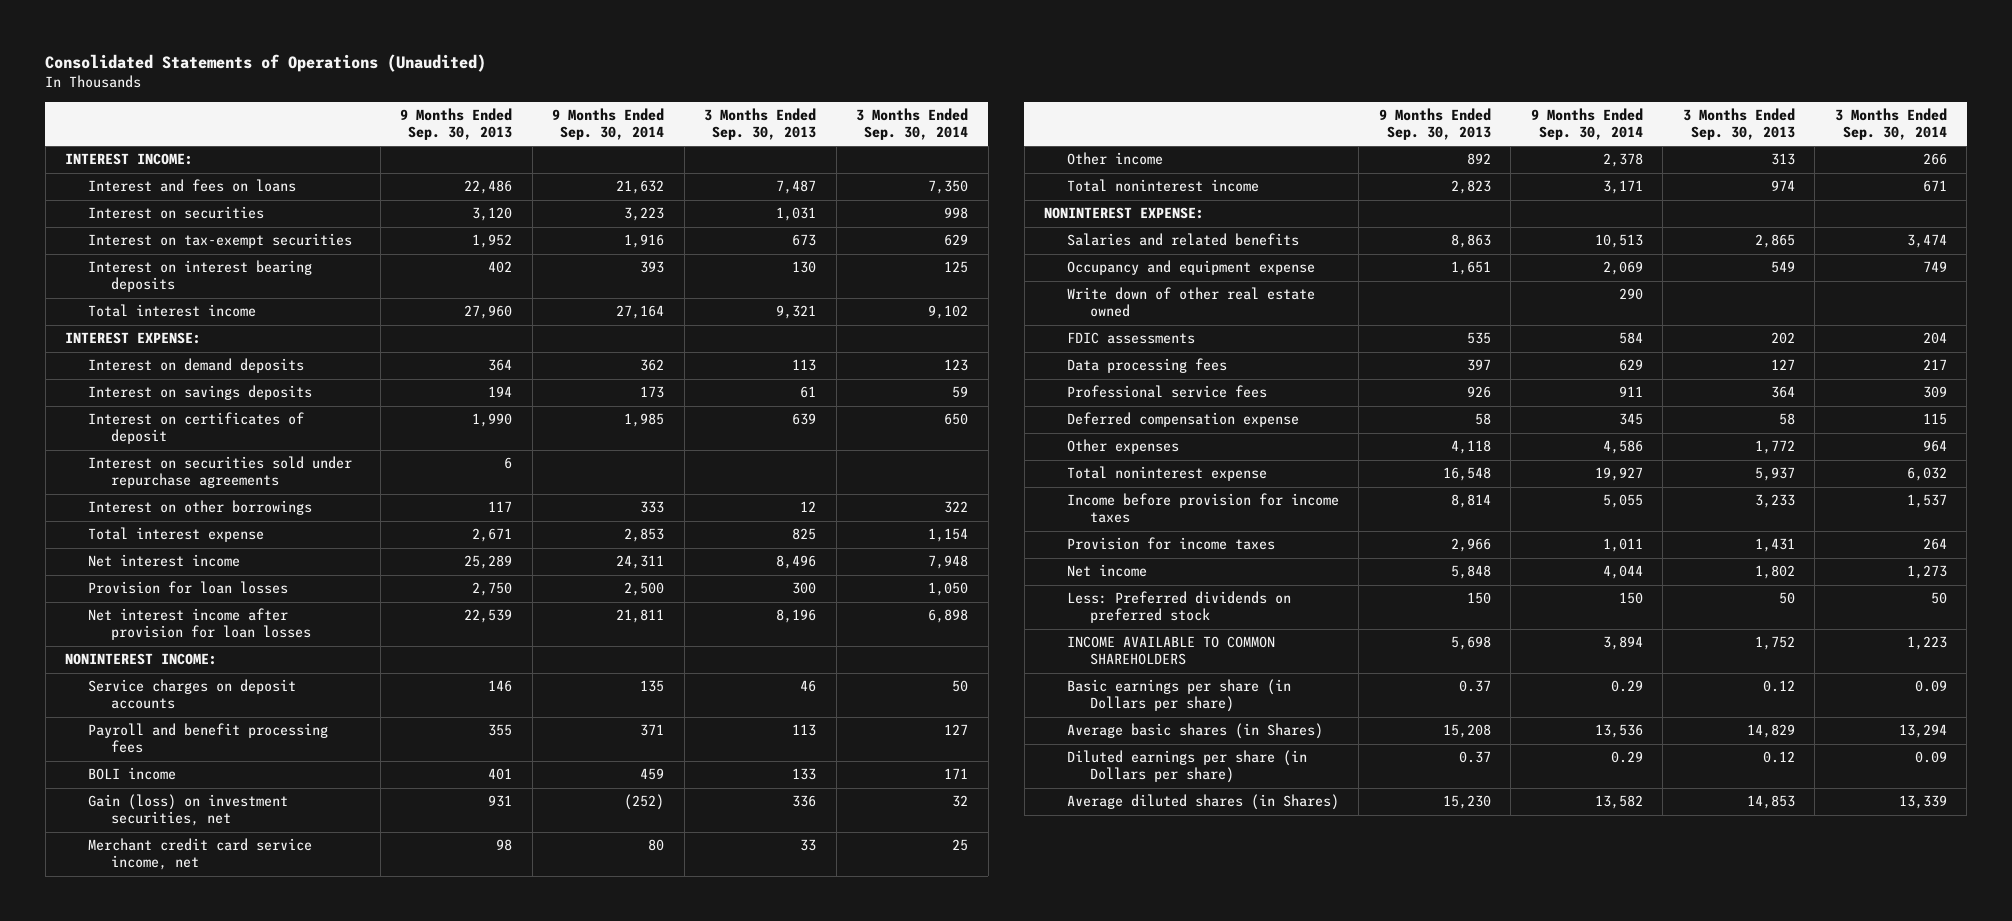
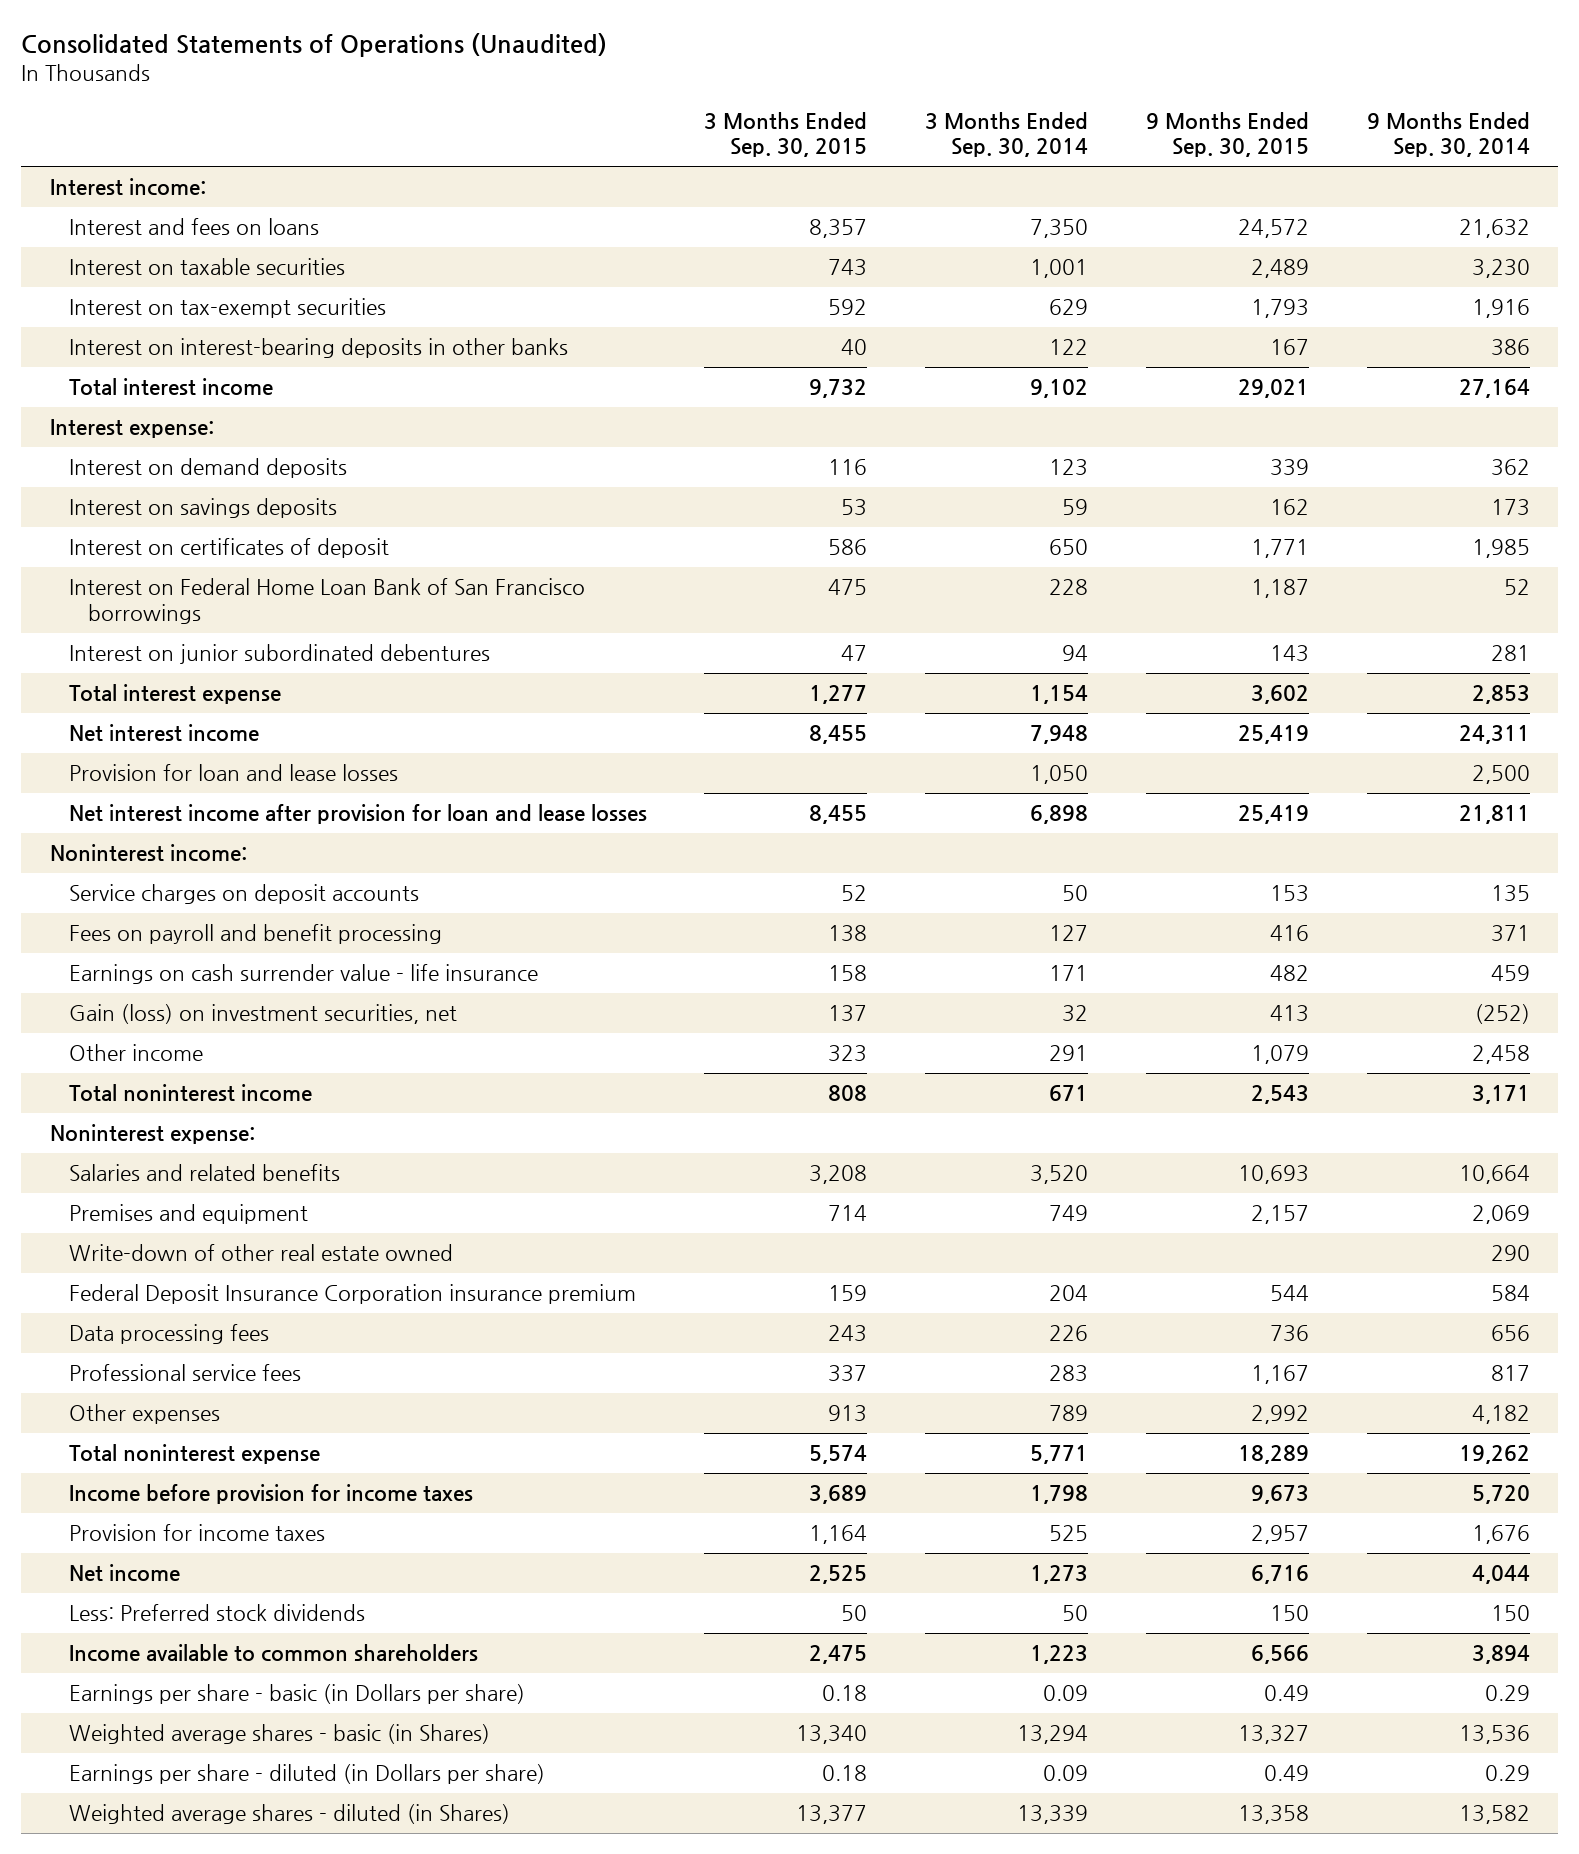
- | 9 Months Ended Sep. 30, 2013 | 9 Months Ended Sep. 30, 2014 | 3 Months Ended Sep. 30, 2013 | 3 Months Ended Sep. 30, 2014
+ | 3 Months Ended Sep. 30, 2015 | 3 Months Ended Sep. 30, 2014 | 9 Months Ended Sep. 30, 2015 | 9 Months Ended Sep. 30, 2014
- INTEREST INCOME:
+ Interest income:
- Interest on securities | 3,120 | 3,223 | 1,031 | 998
+ Interest on taxable securities | 743 | 1,001 | 2,489 | 3,230
- Interest on interest bearing deposits | 402 | 393 | 130 | 125
+ Interest on interest-bearing deposits in other banks | 40 | 122 | 167 | 386
- INTEREST EXPENSE:
+ Interest expense:
- Interest on securities sold under repurchase agreements | 6 | | |
- Interest on other borrowings | 117 | 333 | 12 | 322
+ Interest on Federal Home Loan Bank of San Francisco borrowings | 475 | 228 | 1,187 | 52
+ Interest on junior subordinated debentures | 47 | 94 | 143 | 281
- Provision for loan losses | 2,750 | 2,500 | 300 | 1,050
- Net interest income after provision for loan losses | 22,539 | 21,811 | 8,196 | 6,898
- NONINTEREST INCOME:
+ Provision for loan and lease losses | | 1,050 | | 2,500
+ Net interest income after provision for loan and lease losses | 8,455 | 6,898 | 25,419 | 21,811
+ Noninterest income:
- Payroll and benefit processing fees | 355 | 371 | 113 | 127
- BOLI income | 401 | 459 | 133 | 171
+ Fees on payroll and benefit processing | 138 | 127 | 416 | 371
+ Earnings on cash surrender value - life insurance | 158 | 171 | 482 | 459
- Merchant credit card service income, net | 98 | 80 | 33 | 25
- Other income | 892 | 2,378 | 313 | 266
+ Other income | 323 | 291 | 1,079 | 2,458
- NONINTEREST EXPENSE:
- Salaries and related benefits | 8,863 | 10,513 | 2,865 | 3,474
- Occupancy and equipment expense | 1,651 | 2,069 | 549 | 749
- Write down of other real estate owned | | 290 | |
- FDIC assessments | 535 | 584 | 202 | 204
- Data processing fees | 397 | 629 | 127 | 217
- Professional service fees | 926 | 911 | 364 | 309
- Deferred compensation expense | 58 | 345 | 58 | 115
- Other expenses | 4,118 | 4,586 | 1,772 | 964
- Total noninterest expense | 16,548 | 19,927 | 5,937 | 6,032
- Income before provision for income taxes | 8,814 | 5,055 | 3,233 | 1,537
- Provision for income taxes | 2,966 | 1,011 | 1,431 | 264
+ Noninterest expense:
+ Salaries and related benefits | 3,208 | 3,520 | 10,693 | 10,664
+ Premises and equipment | 714 | 749 | 2,157 | 2,069
+ Write-down of other real estate owned | | | | 290
+ Federal Deposit Insurance Corporation insurance premium | 159 | 204 | 544 | 584
+ Data processing fees | 243 | 226 | 736 | 656
+ Professional service fees | 337 | 283 | 1,167 | 817
+ Other expenses | 913 | 789 | 2,992 | 4,182
+ Total noninterest expense | 5,574 | 5,771 | 18,289 | 19,262
+ Income before provision for income taxes | 3,689 | 1,798 | 9,673 | 5,720
+ Provision for income taxes | 1,164 | 525 | 2,957 | 1,676
- Less: Preferred dividends on preferred stock | 150 | 150 | 50 | 50
- INCOME AVAILABLE TO COMMON SHAREHOLDERS | 5,698 | 3,894 | 1,752 | 1,223
- Basic earnings per share (in Dollars per share) | 0.37 | 0.29 | 0.12 | 0.09
- Average basic shares (in Shares) | 15,208 | 13,536 | 14,829 | 13,294
- Diluted earnings per share (in Dollars per share) | 0.37 | 0.29 | 0.12 | 0.09
- Average diluted shares (in Shares) | 15,230 | 13,582 | 14,853 | 13,339
+ Less: Preferred stock dividends | 50 | 50 | 150 | 150
+ Income available to common shareholders | 2,475 | 1,223 | 6,566 | 3,894
+ Earnings per share - basic (in Dollars per share) | 0.18 | 0.09 | 0.49 | 0.29
+ Weighted average shares - basic (in Shares) | 13,340 | 13,294 | 13,327 | 13,536
+ Earnings per share - diluted (in Dollars per share) | 0.18 | 0.09 | 0.49 | 0.29
+ Weighted average shares - diluted (in Shares) | 13,377 | 13,339 | 13,358 | 13,582

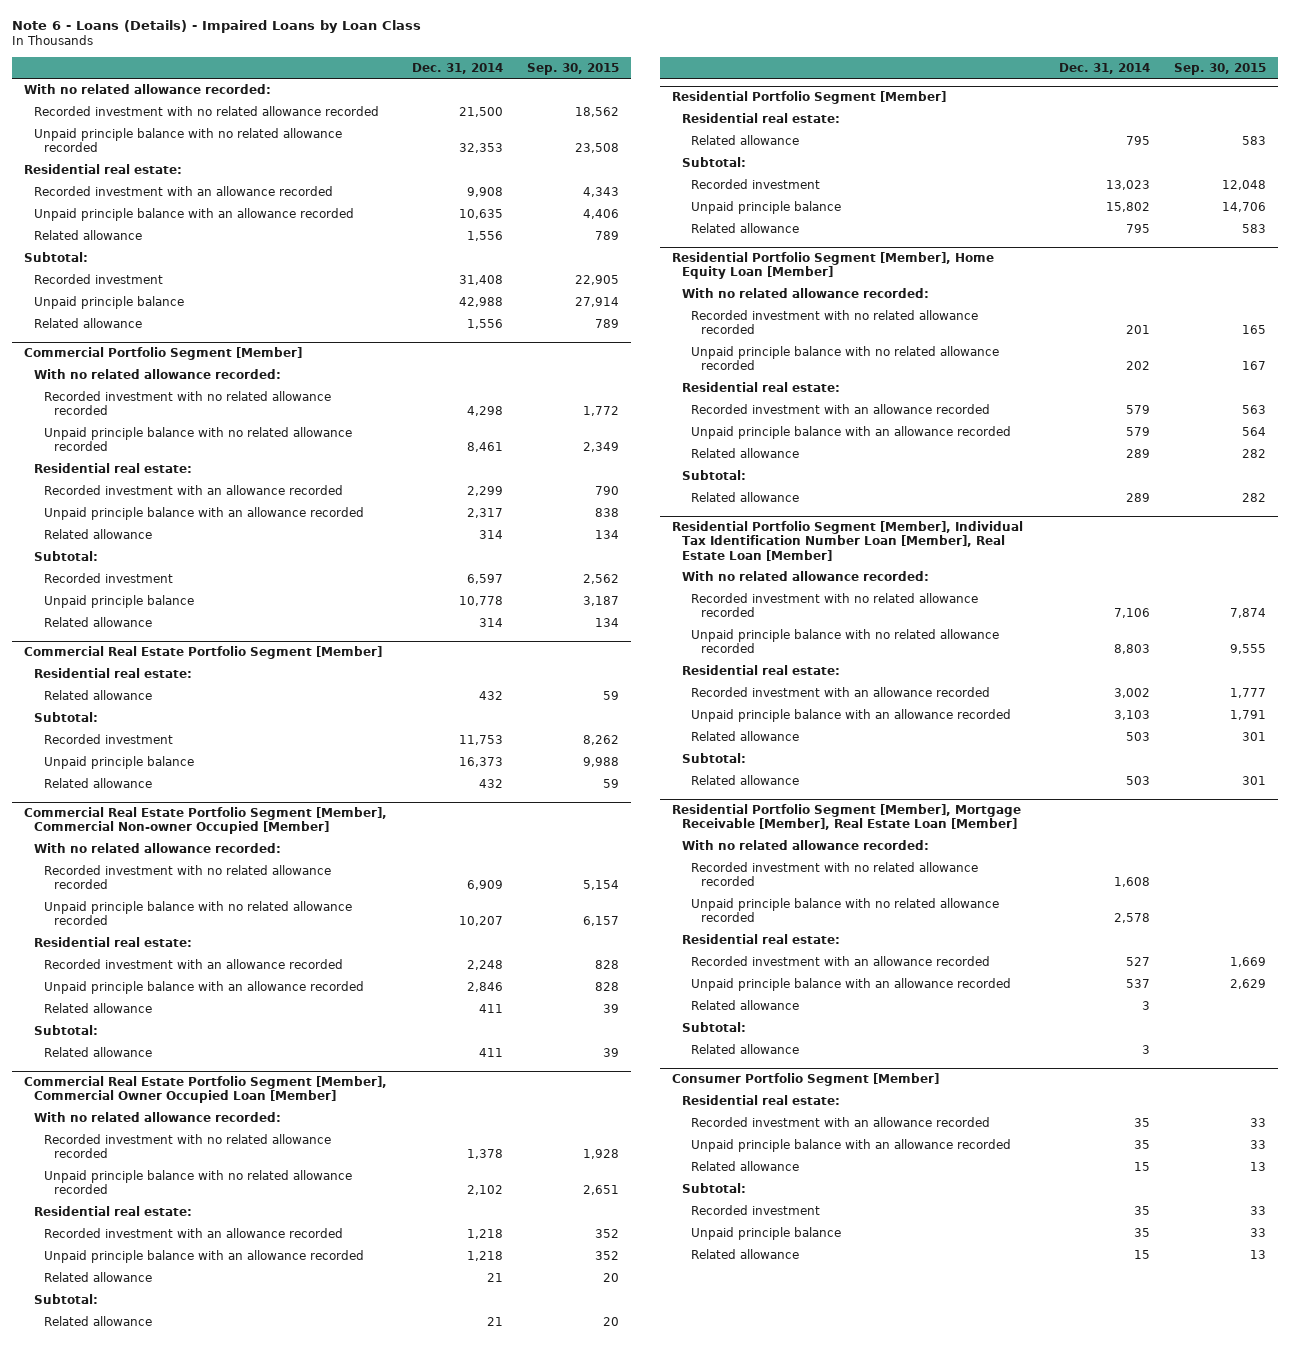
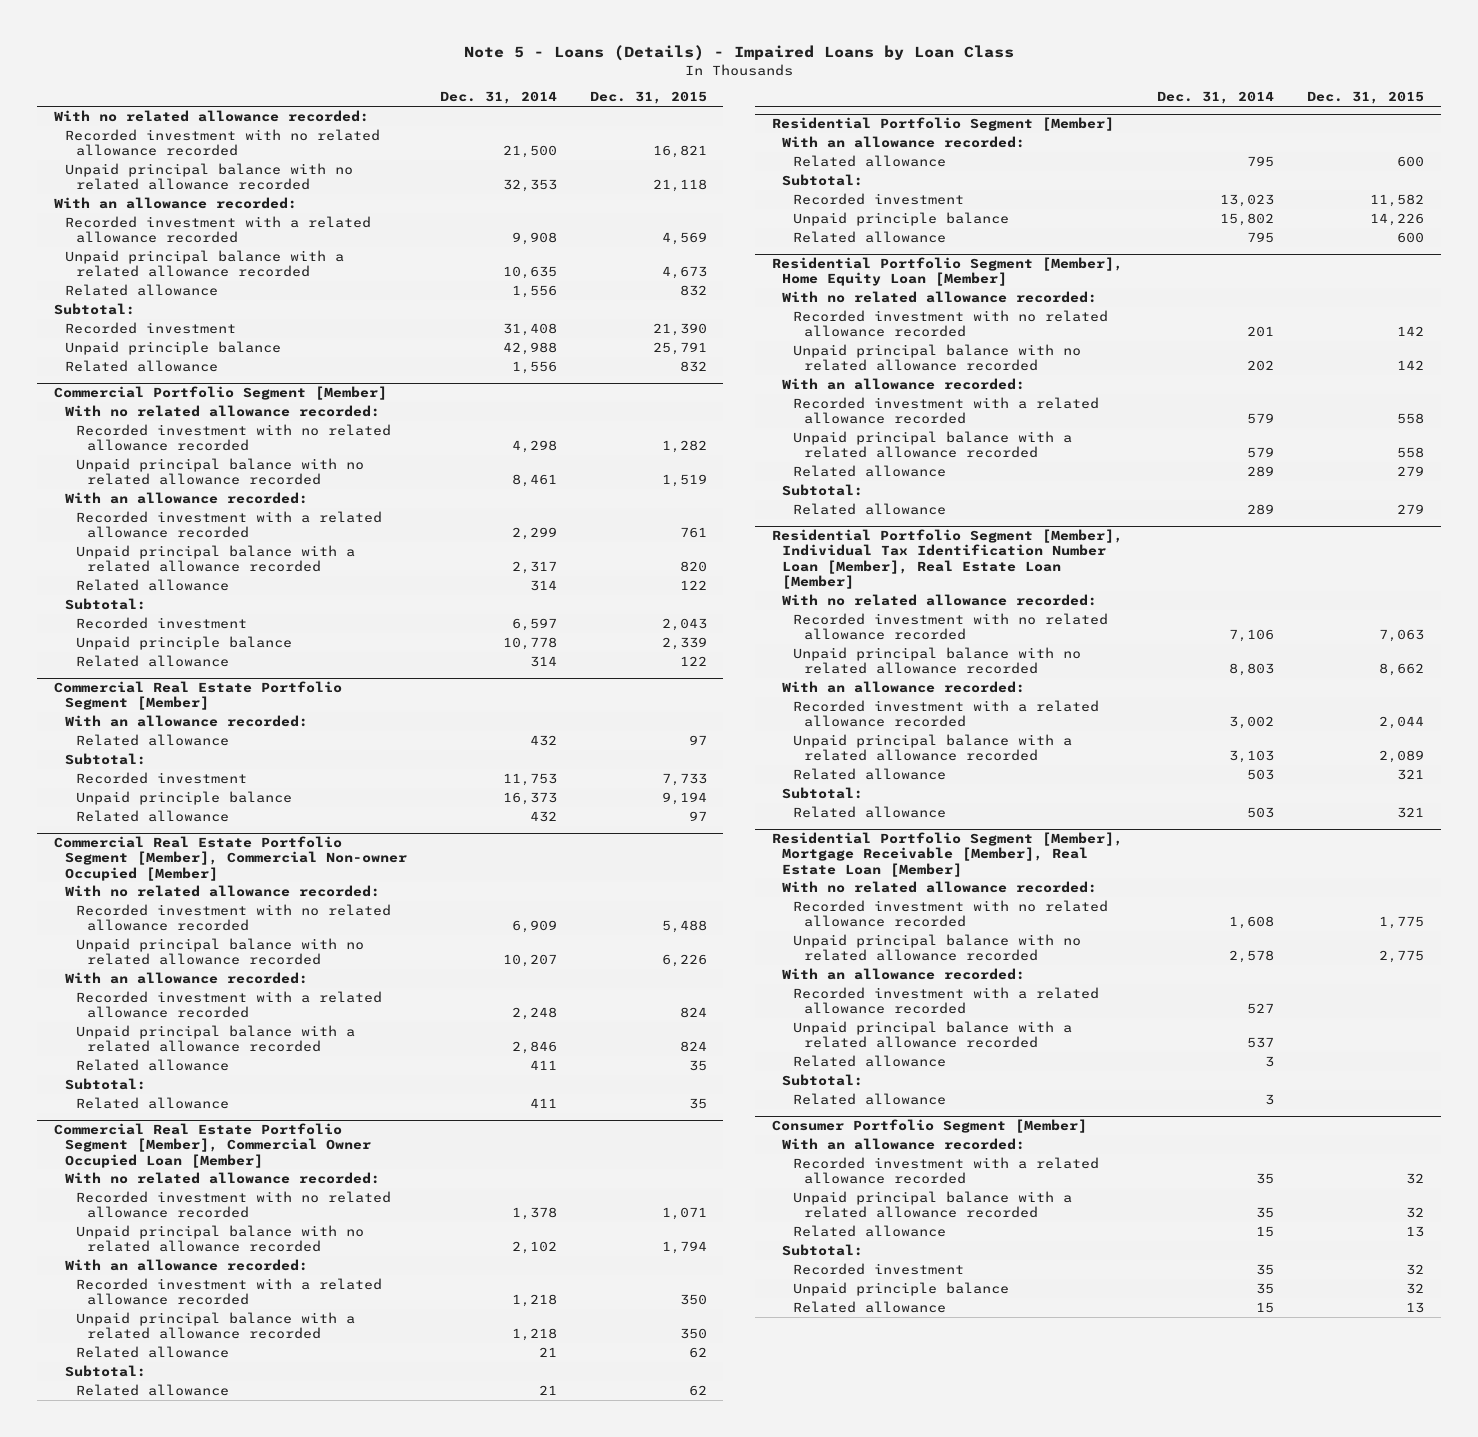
- Note 6 - Loans (Details) - Impaired Loans by Loan Class
+ Note 5 - Loans (Details) - Impaired Loans by Loan Class
- | Dec. 31, 2014 | Sep. 30, 2015
+ | Dec. 31, 2014 | Dec. 31, 2015
- Unpaid principle balance with no related allowance recorded | 32,353 | 23,508
- Residential real estate:
- Recorded investment with an allowance recorded | 9,908 | 4,343
- Unpaid principle balance with an allowance recorded | 10,635 | 4,406
+ Unpaid principal balance with no related allowance recorded | 32,353 | 21,118
+ With an allowance recorded:
+ Recorded investment with a related allowance recorded | 9,908 | 4,569
+ Unpaid principal balance with a related allowance recorded | 10,635 | 4,673
@ Commercial Portfolio Segment [Member]
- Unpaid principle balance with no related allowance recorded | 8,461 | 2,349
- Residential real estate:
- Recorded investment with an allowance recorded | 2,299 | 790
- Unpaid principle balance with an allowance recorded | 2,317 | 838
+ Unpaid principal balance with no related allowance recorded | 8,461 | 1,519
+ With an allowance recorded:
+ Recorded investment with a related allowance recorded | 2,299 | 761
+ Unpaid principal balance with a related allowance recorded | 2,317 | 820
@ Commercial Real Estate Portfolio Segment [Member]
- Residential real estate:
+ With an allowance recorded:
@ Commercial Real Estate Portfolio Segment [Member], Commercial Non-owner Occupied [Member]
- Unpaid principle balance with no related allowance recorded | 10,207 | 6,157
- Residential real estate:
- Recorded investment with an allowance recorded | 2,248 | 828
- Unpaid principle balance with an allowance recorded | 2,846 | 828
+ Unpaid principal balance with no related allowance recorded | 10,207 | 6,226
+ With an allowance recorded:
+ Recorded investment with a related allowance recorded | 2,248 | 824
+ Unpaid principal balance with a related allowance recorded | 2,846 | 824
@ Commercial Real Estate Portfolio Segment [Member], Commercial Owner Occupied Loan [Member]
- Unpaid principle balance with no related allowance recorded | 2,102 | 2,651
- Residential real estate:
- Recorded investment with an allowance recorded | 1,218 | 352
- Unpaid principle balance with an allowance recorded | 1,218 | 352
+ Unpaid principal balance with no related allowance recorded | 2,102 | 1,794
+ With an allowance recorded:
+ Recorded investment with a related allowance recorded | 1,218 | 350
+ Unpaid principal balance with a related allowance recorded | 1,218 | 350
@ Residential Portfolio Segment [Member]
- Residential real estate:
+ With an allowance recorded:
@ Residential Portfolio Segment [Member], Home Equity Loan [Member]
- Unpaid principle balance with no related allowance recorded | 202 | 167
- Residential real estate:
- Recorded investment with an allowance recorded | 579 | 563
- Unpaid principle balance with an allowance recorded | 579 | 564
+ Unpaid principal balance with no related allowance recorded | 202 | 142
+ With an allowance recorded:
+ Recorded investment with a related allowance recorded | 579 | 558
+ Unpaid principal balance with a related allowance recorded | 579 | 558
@ Residential Portfolio Segment [Member], Individual Tax Identification Number Loan [Member], Real Estate Loan [Member]
- Unpaid principle balance with no related allowance recorded | 8,803 | 9,555
- Residential real estate:
- Recorded investment with an allowance recorded | 3,002 | 1,777
- Unpaid principle balance with an allowance recorded | 3,103 | 1,791
+ Unpaid principal balance with no related allowance recorded | 8,803 | 8,662
+ With an allowance recorded:
+ Recorded investment with a related allowance recorded | 3,002 | 2,044
+ Unpaid principal balance with a related allowance recorded | 3,103 | 2,089
@ Residential Portfolio Segment [Member], Mortgage Receivable [Member], Real Estate Loan [Member]
- Unpaid principle balance with no related allowance recorded | 2,578 |
- Residential real estate:
- Recorded investment with an allowance recorded | 527 | 1,669
- Unpaid principle balance with an allowance recorded | 537 | 2,629
+ Unpaid principal balance with no related allowance recorded | 2,578 | 2,775
+ With an allowance recorded:
+ Recorded investment with a related allowance recorded | 527 |
+ Unpaid principal balance with a related allowance recorded | 537 |
@ Consumer Portfolio Segment [Member]
- Residential real estate:
- Recorded investment with an allowance recorded | 35 | 33
- Unpaid principle balance with an allowance recorded | 35 | 33
+ With an allowance recorded:
+ Recorded investment with a related allowance recorded | 35 | 32
+ Unpaid principal balance with a related allowance recorded | 35 | 32

